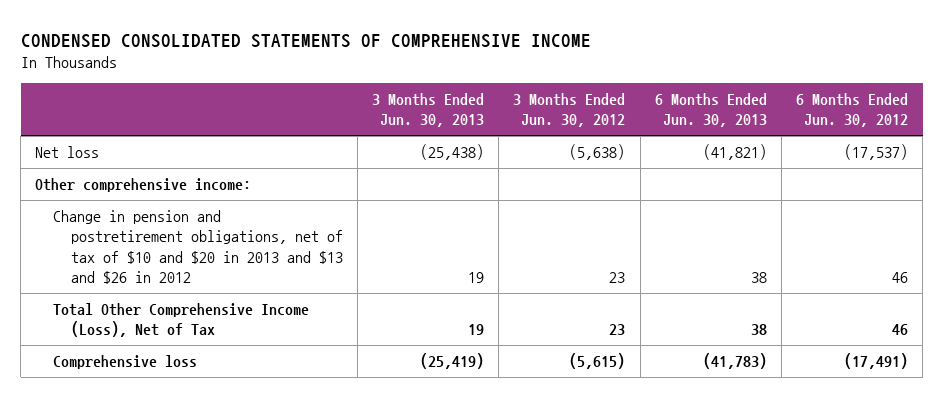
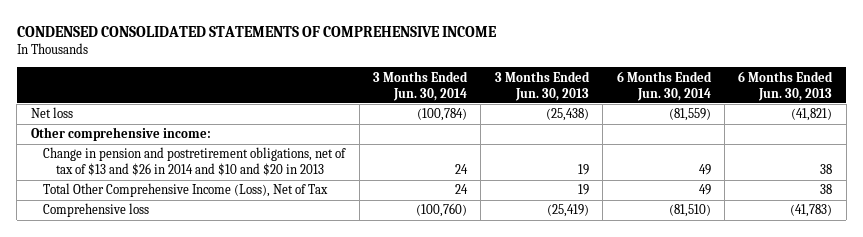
- | 3 Months Ended Jun. 30, 2013 | 3 Months Ended Jun. 30, 2012 | 6 Months Ended Jun. 30, 2013 | 6 Months Ended Jun. 30, 2012
+ | 3 Months Ended Jun. 30, 2014 | 3 Months Ended Jun. 30, 2013 | 6 Months Ended Jun. 30, 2014 | 6 Months Ended Jun. 30, 2013
- Change in pension and postretirement obligations, net of tax of $10 and $20 in 2013 and $13 and $26 in 2012 | 19 | 23 | 38 | 46
+ Change in pension and postretirement obligations, net of tax of $13 and $26 in 2014 and $10 and $20 in 2013 | 24 | 19 | 49 | 38

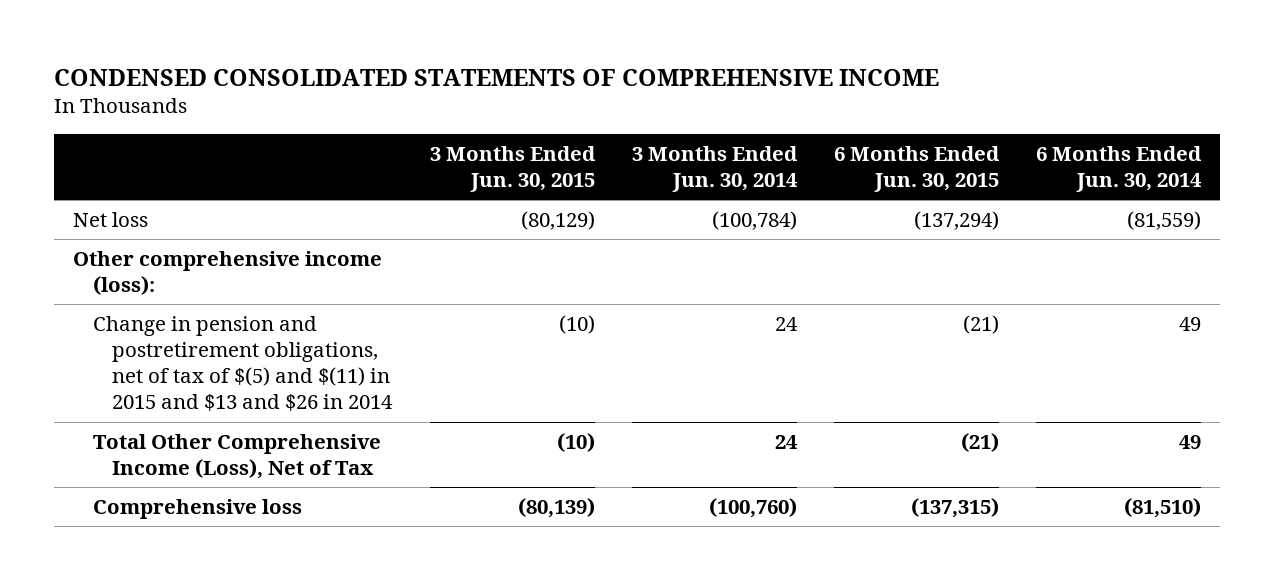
- | 3 Months Ended Jun. 30, 2014 | 3 Months Ended Jun. 30, 2013 | 6 Months Ended Jun. 30, 2014 | 6 Months Ended Jun. 30, 2013
+ | 3 Months Ended Jun. 30, 2015 | 3 Months Ended Jun. 30, 2014 | 6 Months Ended Jun. 30, 2015 | 6 Months Ended Jun. 30, 2014
- Other comprehensive income:
- Change in pension and postretirement obligations, net of tax of $13 and $26 in 2014 and $10 and $20 in 2013 | 24 | 19 | 49 | 38
+ Other comprehensive income (loss):
+ Change in pension and postretirement obligations, net of tax of $(5) and $(11) in 2015 and $13 and $26 in 2014 | (10) | 24 | (21) | 49

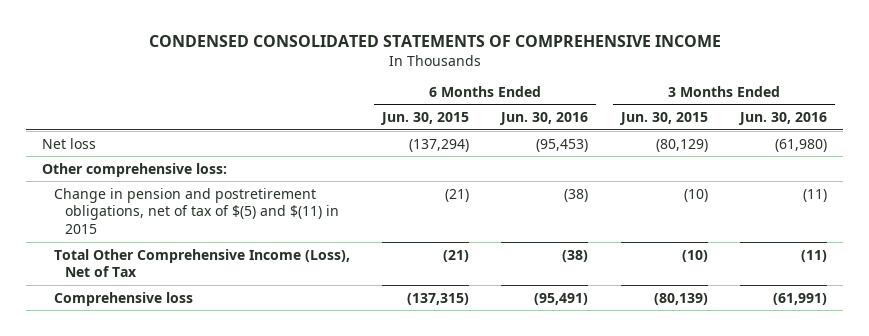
- | 3 Months Ended Jun. 30, 2015 | 3 Months Ended Jun. 30, 2014 | 6 Months Ended Jun. 30, 2015 | 6 Months Ended Jun. 30, 2014
+ | 6 Months Ended Jun. 30, 2015 | 6 Months Ended Jun. 30, 2016 | 3 Months Ended Jun. 30, 2015 | 3 Months Ended Jun. 30, 2016
- Other comprehensive income (loss):
- Change in pension and postretirement obligations, net of tax of $(5) and $(11) in 2015 and $13 and $26 in 2014 | (10) | 24 | (21) | 49
+ Other comprehensive loss:
+ Change in pension and postretirement obligations, net of tax of $(5) and $(11) in 2015 | (21) | (38) | (10) | (11)

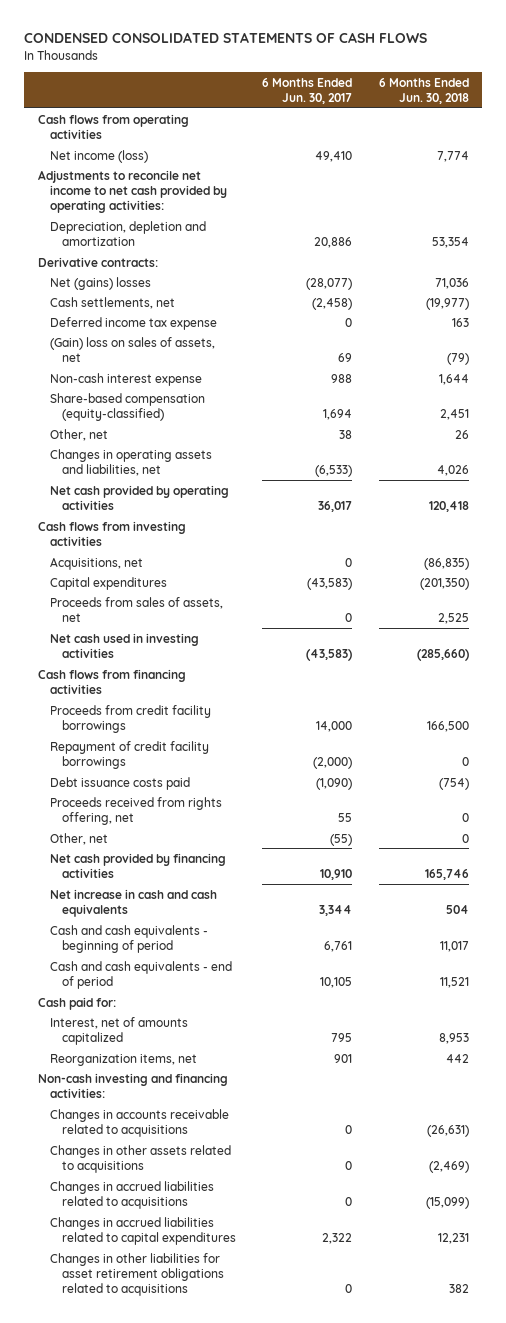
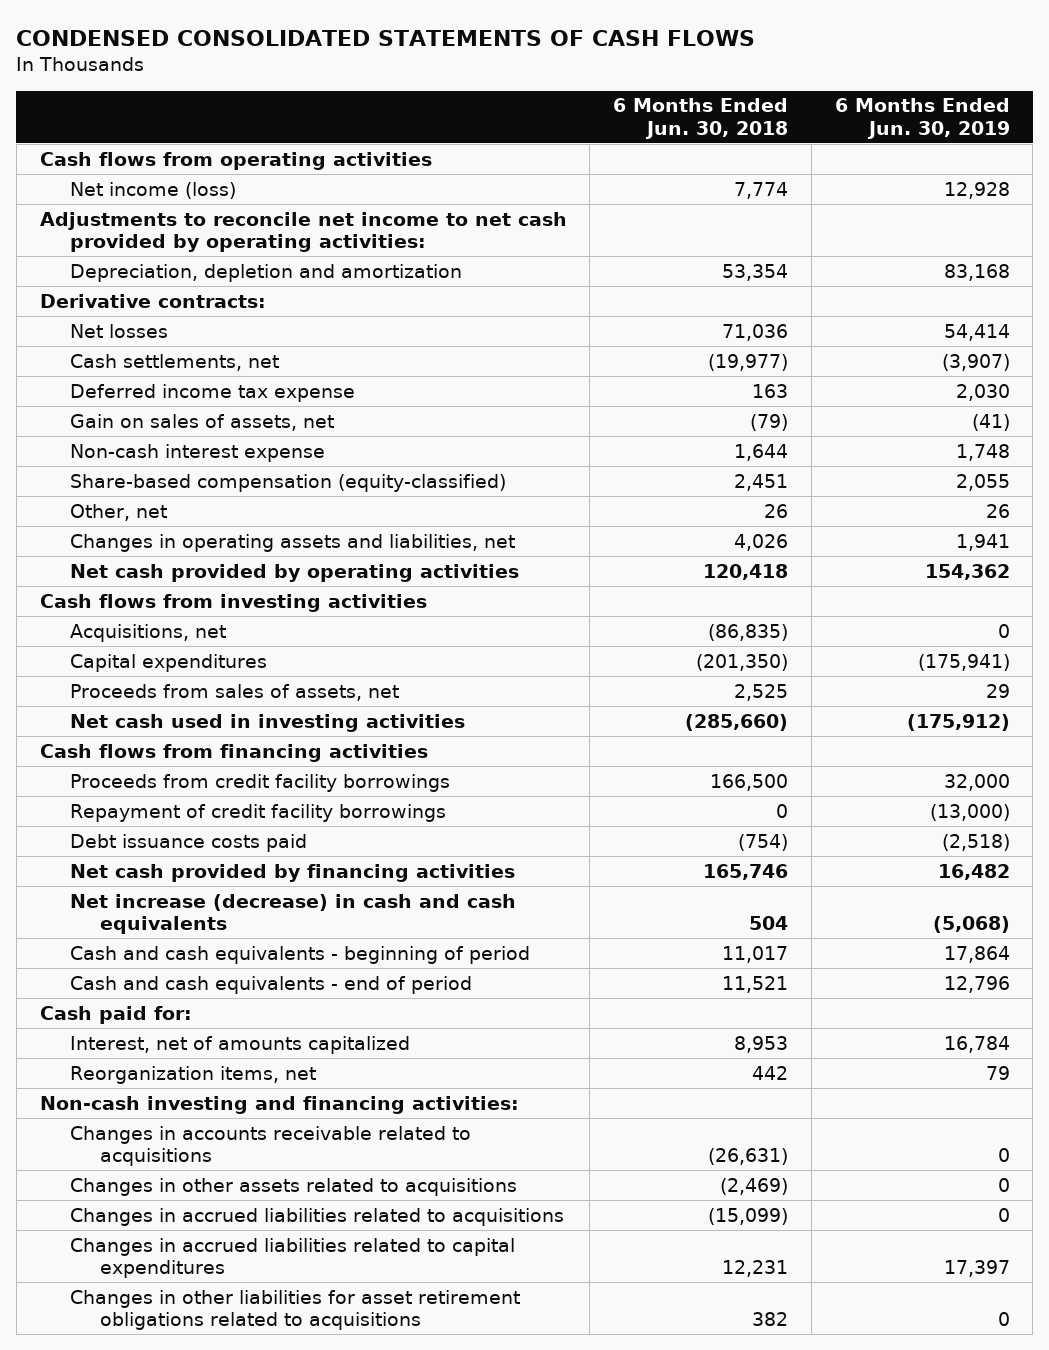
- | 6 Months Ended Jun. 30, 2017 | 6 Months Ended Jun. 30, 2018
+ | 6 Months Ended Jun. 30, 2018 | 6 Months Ended Jun. 30, 2019
- Net (gains) losses | (28,077) | 71,036
+ Net losses | 71,036 | 54,414
- (Gain) loss on sales of assets, net | 69 | (79)
+ Gain on sales of assets, net | (79) | (41)
- Proceeds received from rights offering, net | 55 | 0
- Other, net | (55) | 0
- Net increase in cash and cash equivalents | 3,344 | 504
+ Net increase (decrease) in cash and cash equivalents | 504 | (5,068)

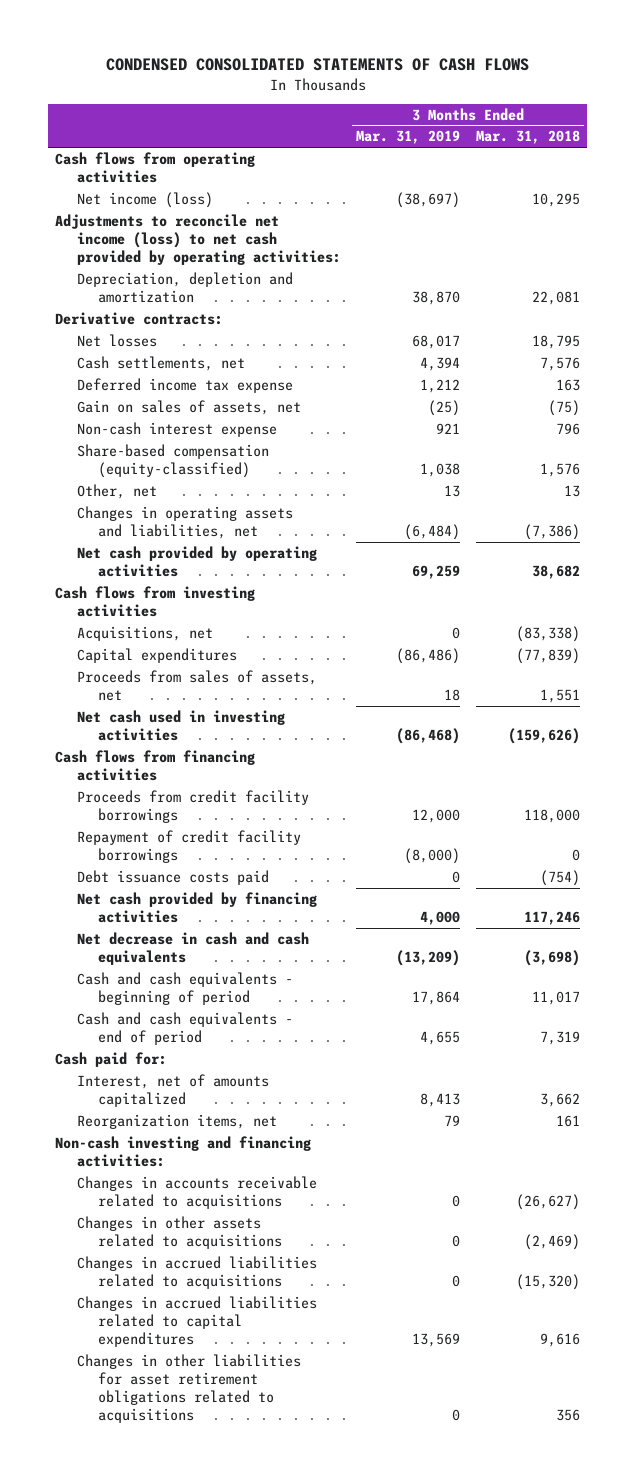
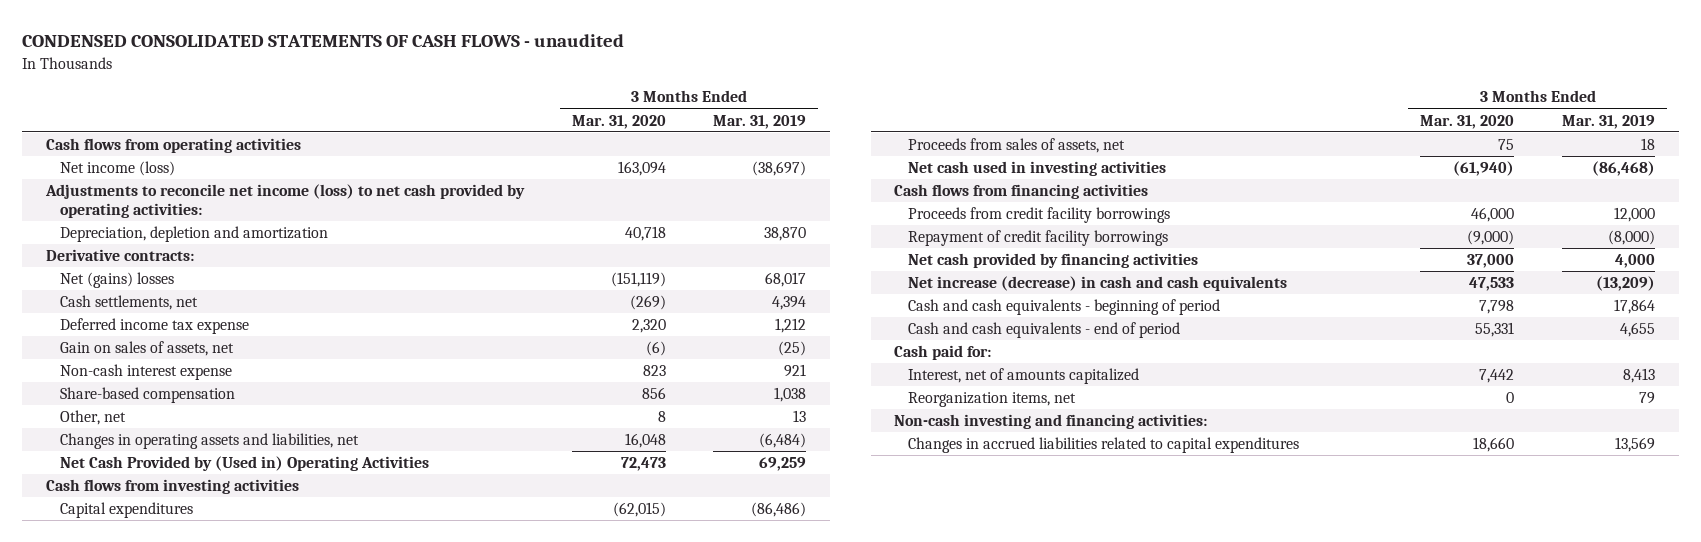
- CONDENSED CONSOLIDATED STATEMENTS OF CASH FLOWS
+ CONDENSED CONSOLIDATED STATEMENTS OF CASH FLOWS - unaudited
- | 3 Months Ended Mar. 31, 2019 | 3 Months Ended Mar. 31, 2018
+ | 3 Months Ended Mar. 31, 2020 | 3 Months Ended Mar. 31, 2019
- Net losses | 68,017 | 18,795
+ Net (gains) losses | (151,119) | 68,017
- Share-based compensation (equity-classified) | 1,038 | 1,576
+ Share-based compensation | 856 | 1,038
- Net cash provided by operating activities | 69,259 | 38,682
+ Net Cash Provided by (Used in) Operating Activities | 72,473 | 69,259
- Acquisitions, net | 0 | (83,338)
- Debt issuance costs paid | 0 | (754)
- Net decrease in cash and cash equivalents | (13,209) | (3,698)
+ Net increase (decrease) in cash and cash equivalents | 47,533 | (13,209)
- Changes in accounts receivable related to acquisitions | 0 | (26,627)
- Changes in other assets related to acquisitions | 0 | (2,469)
- Changes in accrued liabilities related to acquisitions | 0 | (15,320)
- Changes in other liabilities for asset retirement obligations related to acquisitions | 0 | 356

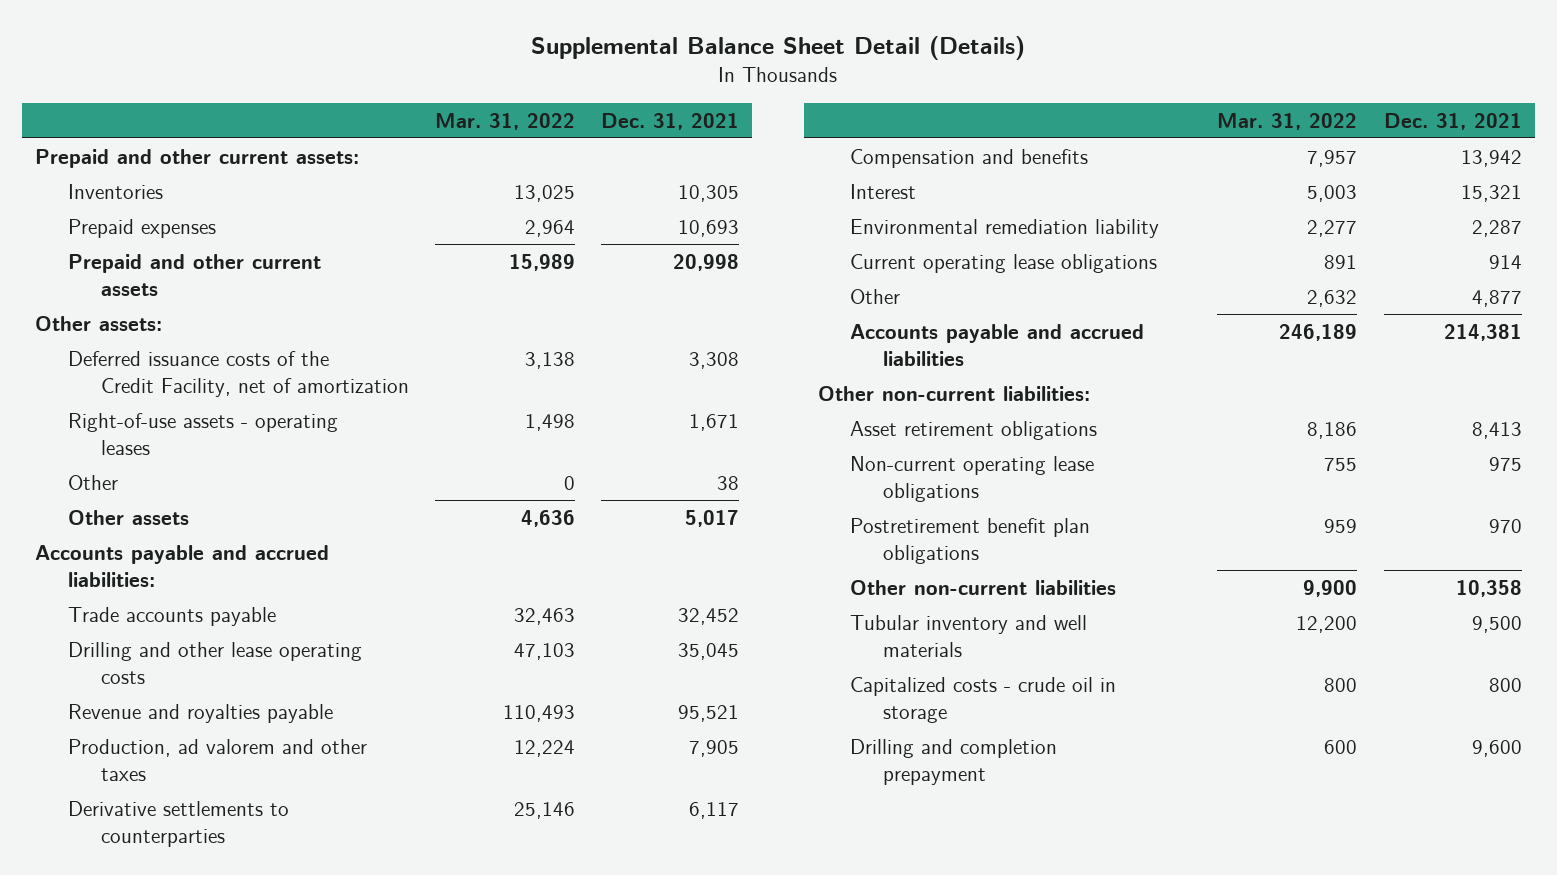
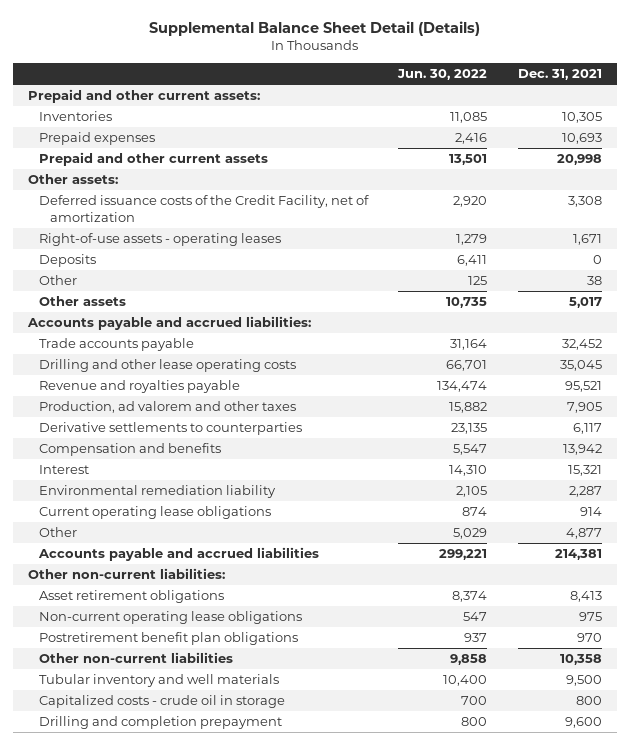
- | Mar. 31, 2022 | Dec. 31, 2021
+ | Jun. 30, 2022 | Dec. 31, 2021
+ Deposits | 6,411 | 0

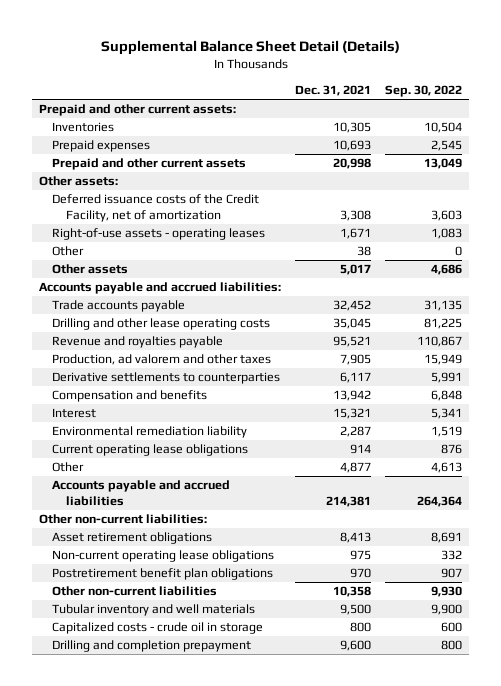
- | Jun. 30, 2022 | Dec. 31, 2021
+ | Dec. 31, 2021 | Sep. 30, 2022
- Deposits | 6,411 | 0

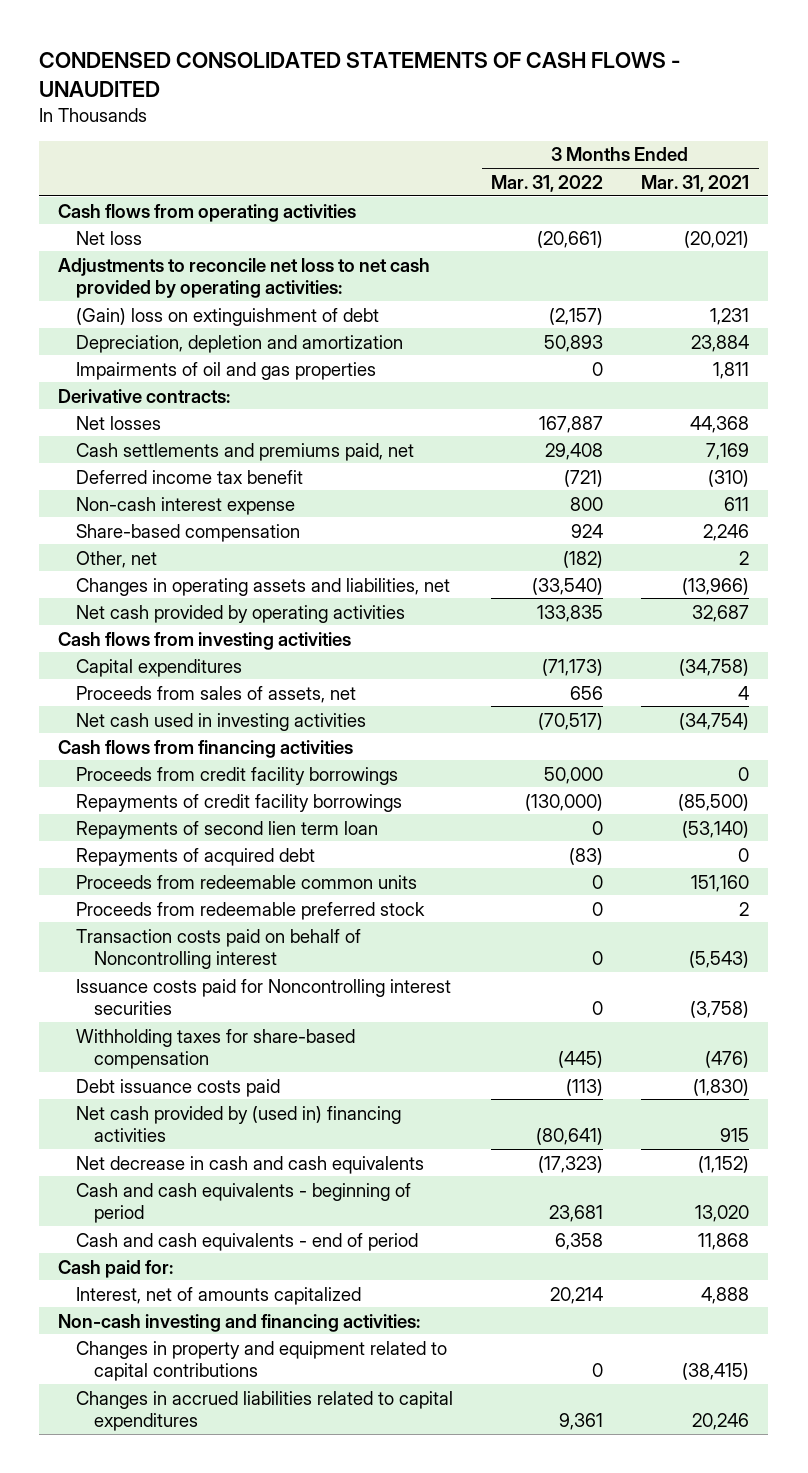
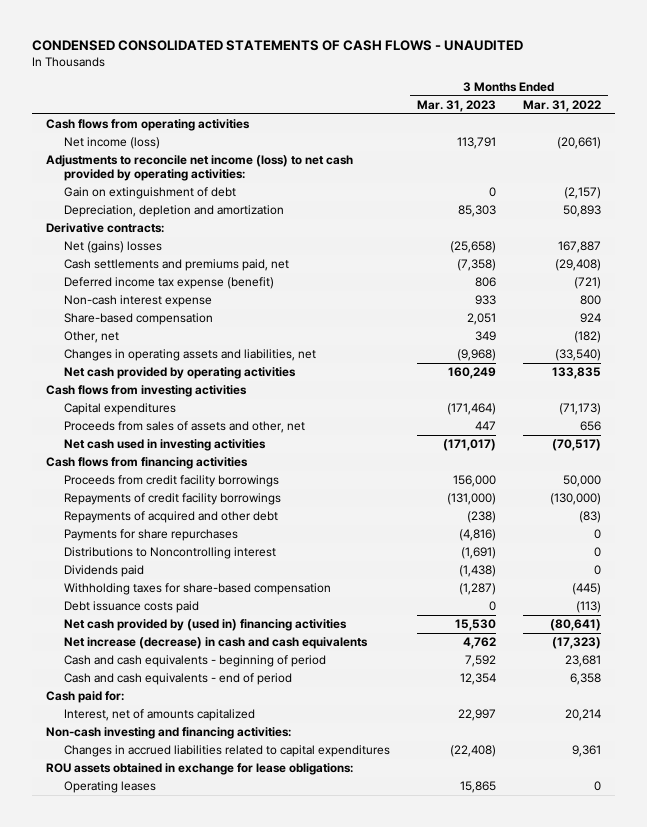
- | 3 Months Ended Mar. 31, 2022 | 3 Months Ended Mar. 31, 2021
+ | 3 Months Ended Mar. 31, 2023 | 3 Months Ended Mar. 31, 2022
- Net loss | (20,661) | (20,021)
- Adjustments to reconcile net loss to net cash provided by operating activities:
- (Gain) loss on extinguishment of debt | (2,157) | 1,231
+ Net income (loss) | 113,791 | (20,661)
+ Adjustments to reconcile net income (loss) to net cash provided by operating activities:
+ Gain on extinguishment of debt | 0 | (2,157)
- Impairments of oil and gas properties | 0 | 1,811
- Net losses | 167,887 | 44,368
- Cash settlements and premiums paid, net | 29,408 | 7,169
- Deferred income tax benefit | (721) | (310)
+ Net (gains) losses | (25,658) | 167,887
+ Cash settlements and premiums paid, net | (7,358) | (29,408)
+ Deferred income tax expense (benefit) | 806 | (721)
- Proceeds from sales of assets, net | 656 | 4
+ Proceeds from sales of assets and other, net | 447 | 656
- Repayments of second lien term loan | 0 | (53,140)
- Repayments of acquired debt | (83) | 0
- Proceeds from redeemable common units | 0 | 151,160
- Proceeds from redeemable preferred stock | 0 | 2
- Transaction costs paid on behalf of Noncontrolling interest | 0 | (5,543)
- Issuance costs paid for Noncontrolling interest securities | 0 | (3,758)
+ Repayments of acquired and other debt | (238) | (83)
+ Payments for share repurchases | (4,816) | 0
+ Distributions to Noncontrolling interest | (1,691) | 0
+ Dividends paid | (1,438) | 0
- Net decrease in cash and cash equivalents | (17,323) | (1,152)
+ Net increase (decrease) in cash and cash equivalents | 4,762 | (17,323)
- Changes in property and equipment related to capital contributions | 0 | (38,415)
+ ROU assets obtained in exchange for lease obligations:
+ Operating leases | 15,865 | 0

